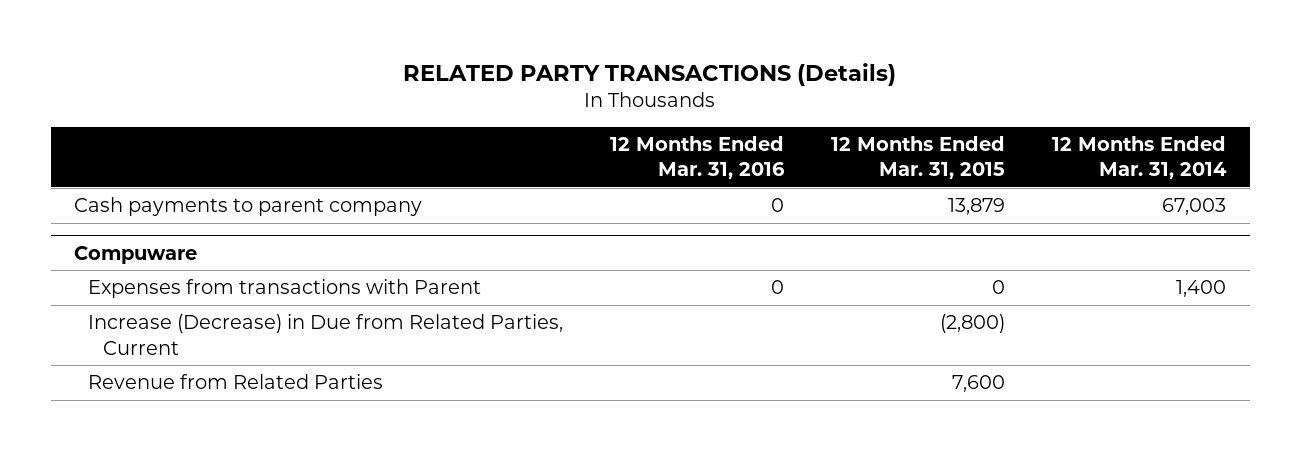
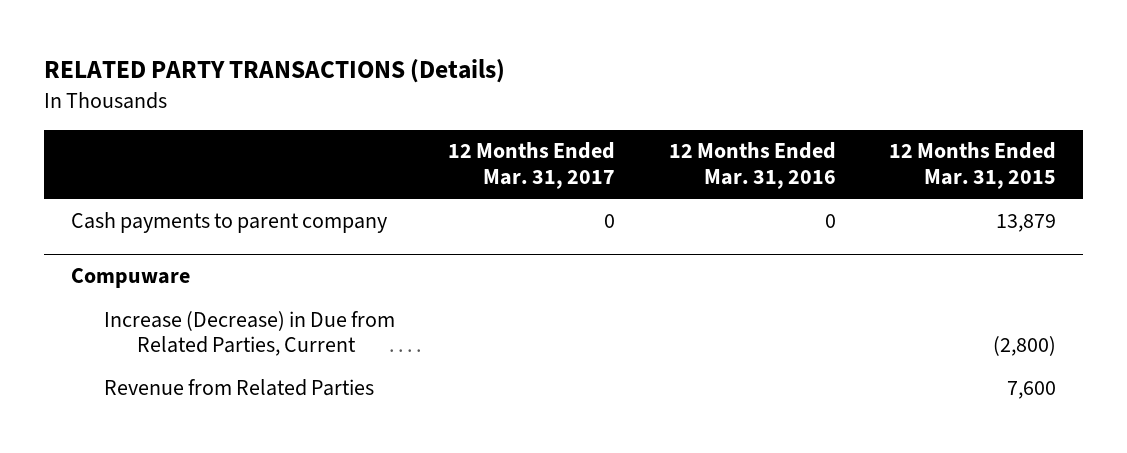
- | 12 Months Ended Mar. 31, 2016 | 12 Months Ended Mar. 31, 2015 | 12 Months Ended Mar. 31, 2014
+ | 12 Months Ended Mar. 31, 2017 | 12 Months Ended Mar. 31, 2016 | 12 Months Ended Mar. 31, 2015
@ Compuware
- Expenses from transactions with Parent | 0 | 0 | 1,400

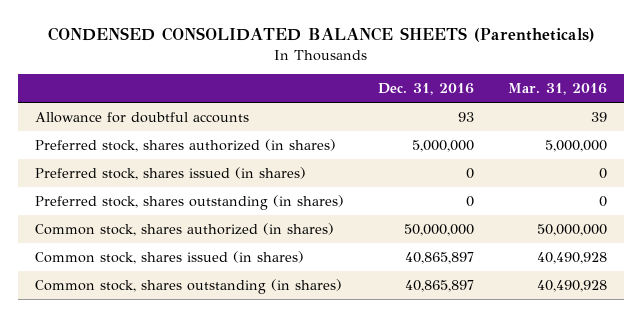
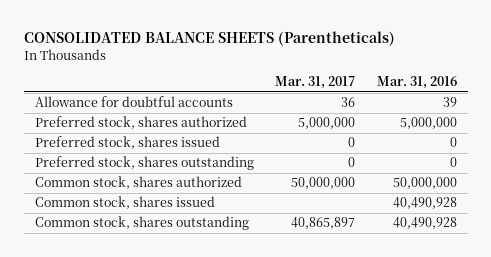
- CONDENSED CONSOLIDATED BALANCE SHEETS (Parentheticals)
+ CONSOLIDATED BALANCE SHEETS (Parentheticals)
- | Dec. 31, 2016 | Mar. 31, 2016
+ | Mar. 31, 2017 | Mar. 31, 2016
- Preferred stock, shares authorized (in shares) | 5,000,000 | 5,000,000
- Preferred stock, shares issued (in shares) | 0 | 0
- Preferred stock, shares outstanding (in shares) | 0 | 0
- Common stock, shares authorized (in shares) | 50,000,000 | 50,000,000
- Common stock, shares issued (in shares) | 40,865,897 | 40,490,928
- Common stock, shares outstanding (in shares) | 40,865,897 | 40,490,928
+ Preferred stock, shares authorized | 5,000,000 | 5,000,000
+ Preferred stock, shares issued | 0 | 0
+ Preferred stock, shares outstanding | 0 | 0
+ Common stock, shares authorized | 50,000,000 | 50,000,000
+ Common stock, shares issued | | 40,490,928
+ Common stock, shares outstanding | 40,865,897 | 40,490,928

